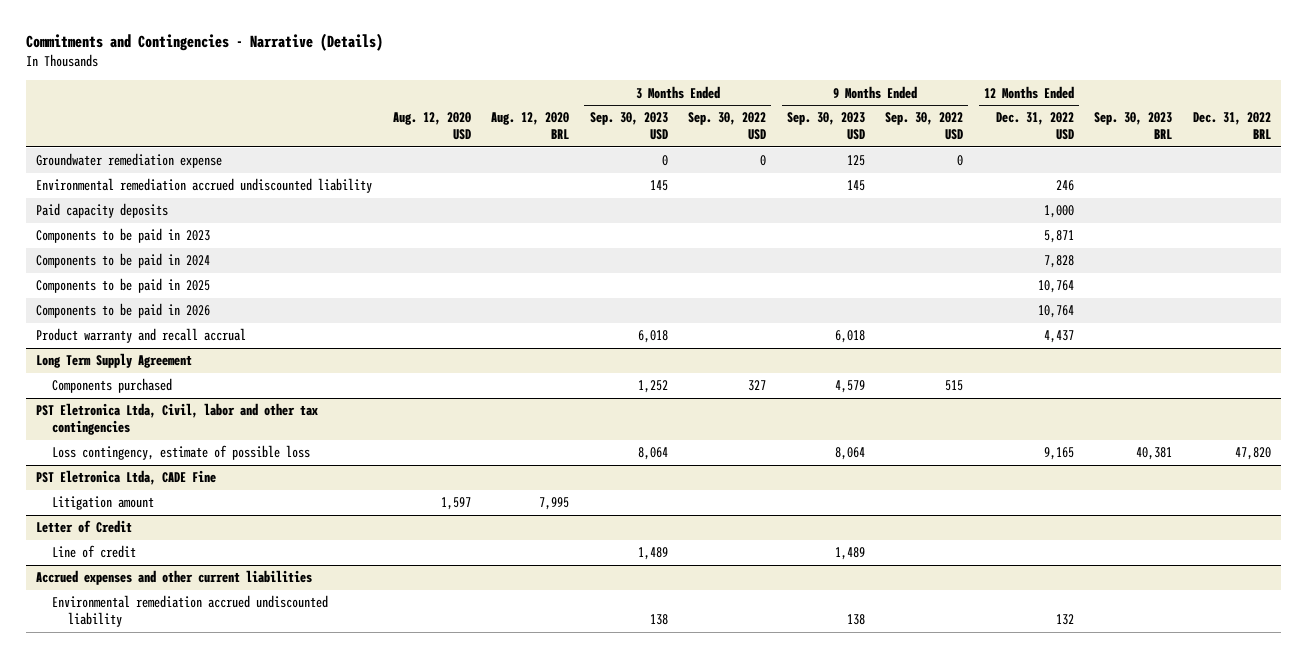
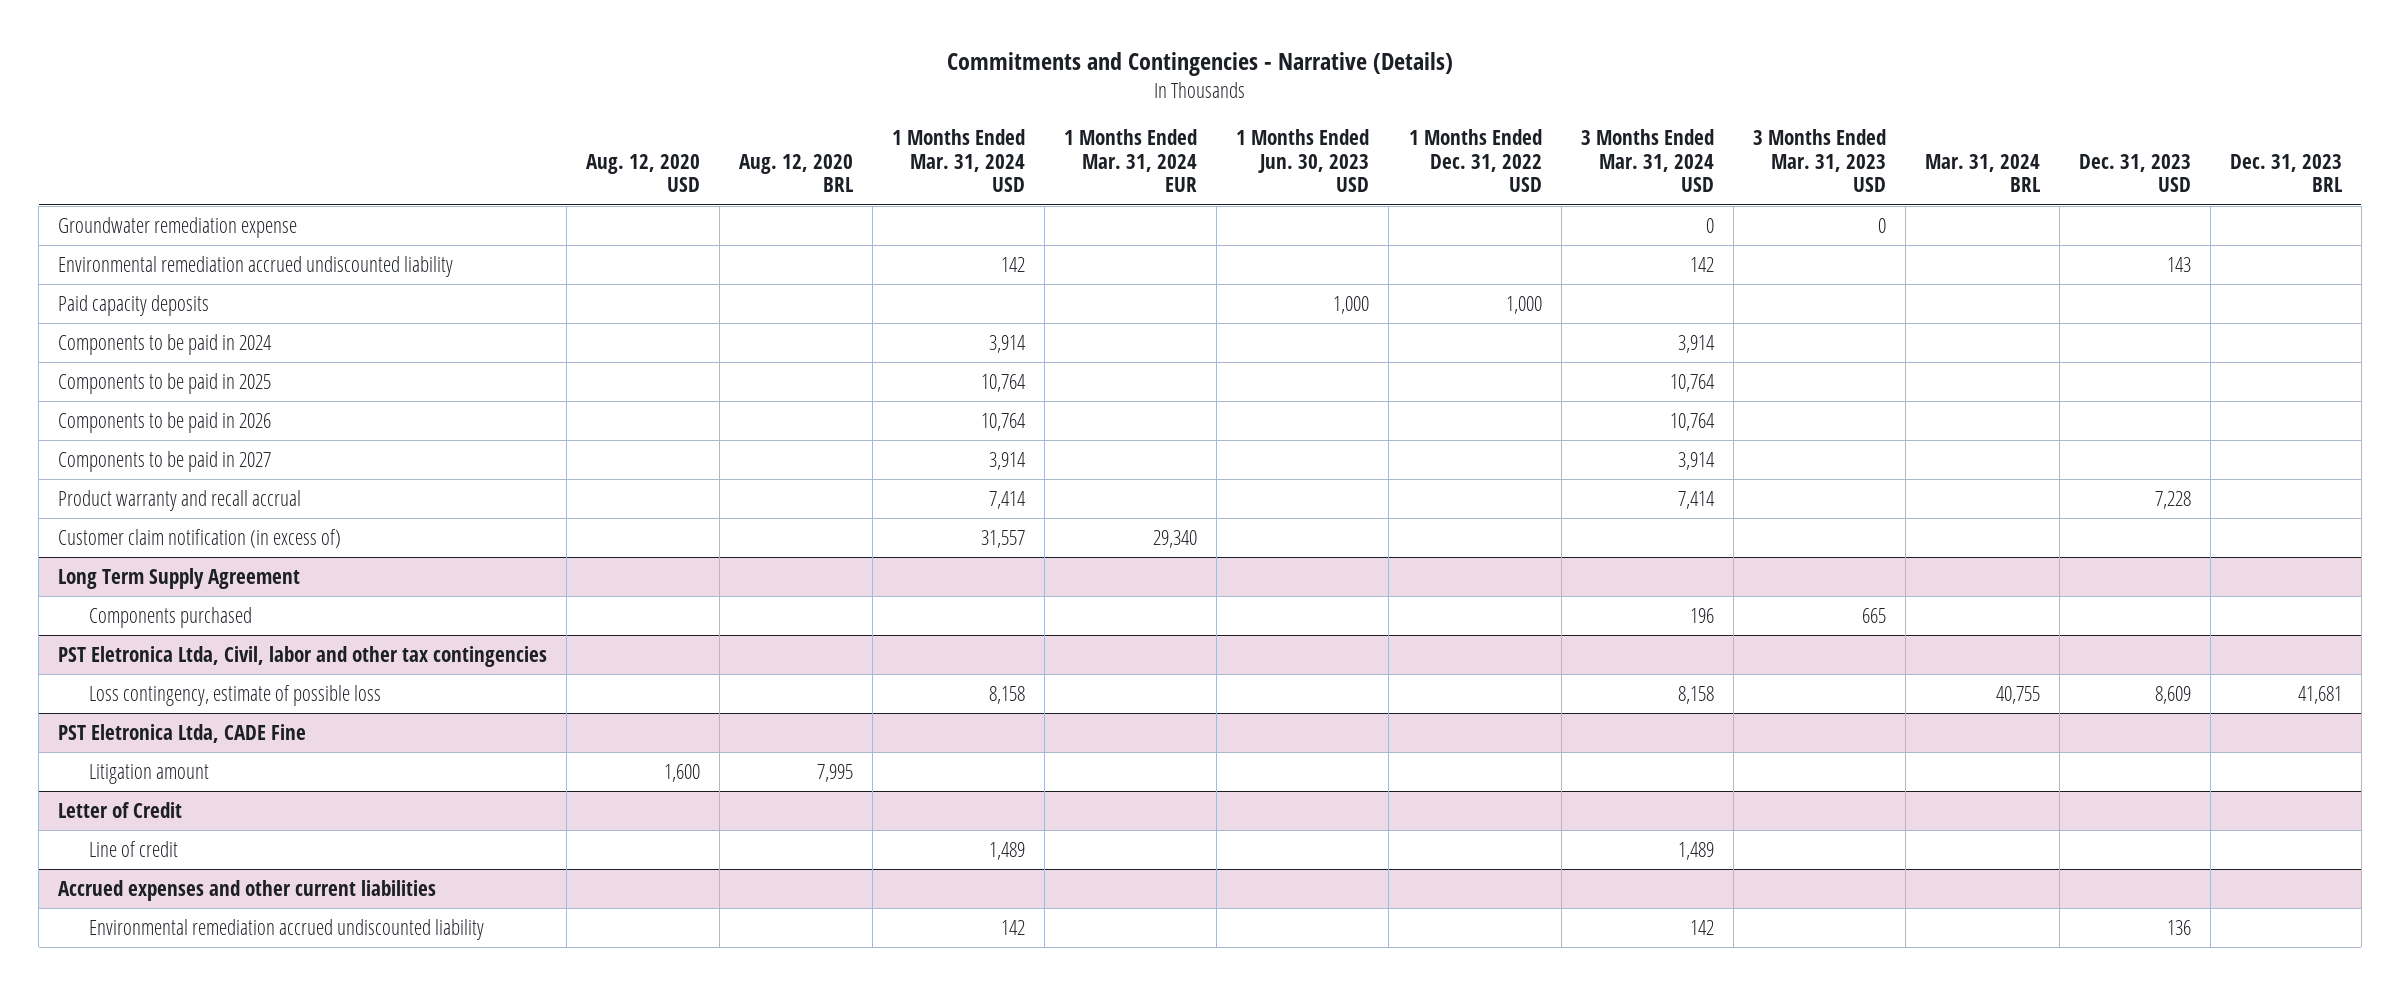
- | Aug. 12, 2020 USD | Aug. 12, 2020 BRL | 3 Months Ended Sep. 30, 2023 USD | 3 Months Ended Sep. 30, 2022 USD | 9 Months Ended Sep. 30, 2023 USD | 9 Months Ended Sep. 30, 2022 USD | 12 Months Ended Dec. 31, 2022 USD | Sep. 30, 2023 BRL | Dec. 31, 2022 BRL
+ | Aug. 12, 2020 USD | Aug. 12, 2020 BRL | 1 Months Ended Mar. 31, 2024 USD | 1 Months Ended Mar. 31, 2024 EUR | 1 Months Ended Jun. 30, 2023 USD | 1 Months Ended Dec. 31, 2022 USD | 3 Months Ended Mar. 31, 2024 USD | 3 Months Ended Mar. 31, 2023 USD | Mar. 31, 2024 BRL | Dec. 31, 2023 USD | Dec. 31, 2023 BRL
- Components to be paid in 2023 | | | | | | | 5,871 | |
+ Components to be paid in 2027 | | | 3,914 | | | | 3,914 | | | |
+ Customer claim notification (in excess of) | | | 31,557 | 29,340 | | | | | | |
@ PST Eletronica Ltda, CADE Fine
- Litigation amount | 1,597 | 7,995 | | | | | | |
+ Litigation amount | 1,600 | 7,995 | | | | | | | | |

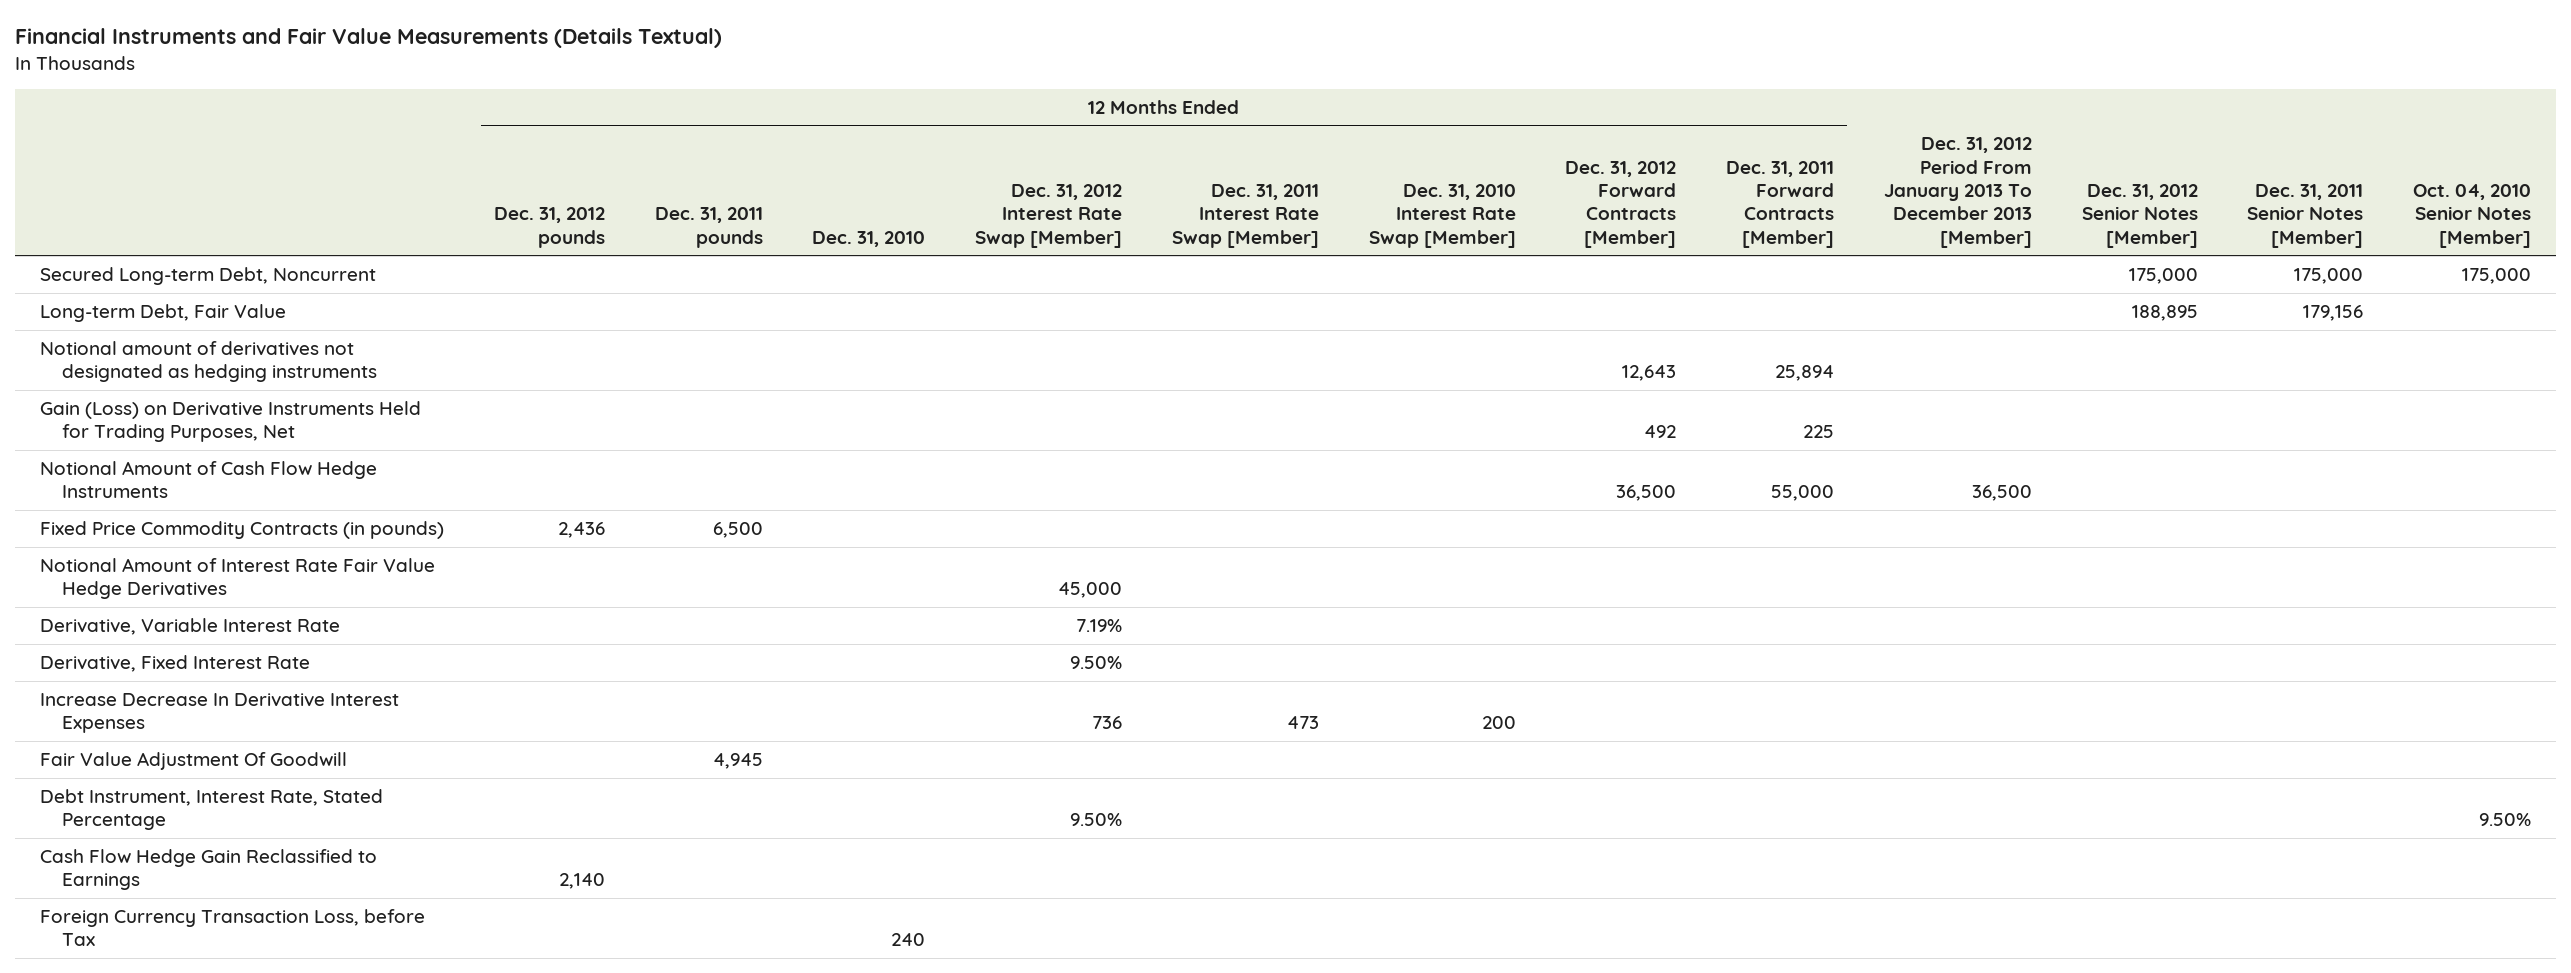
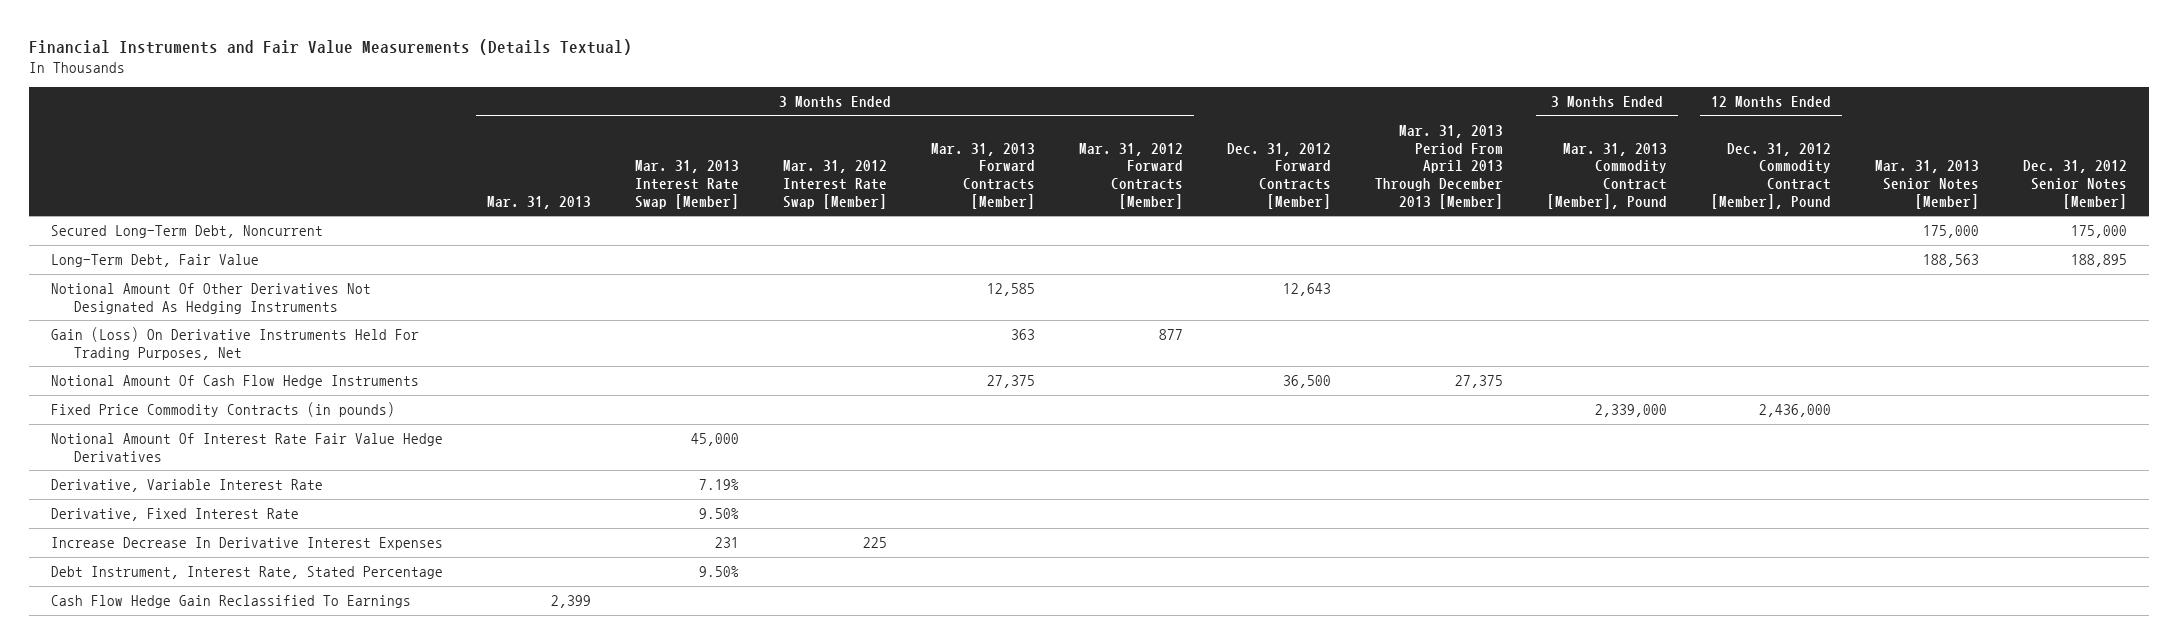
- | 12 Months Ended Dec. 31, 2012 pounds | 12 Months Ended Dec. 31, 2011 pounds | 12 Months Ended Dec. 31, 2010 | 12 Months Ended Dec. 31, 2012 Interest Rate Swap [Member] | 12 Months Ended Dec. 31, 2011 Interest Rate Swap [Member] | 12 Months Ended Dec. 31, 2010 Interest Rate Swap [Member] | 12 Months Ended Dec. 31, 2012 Forward Contracts [Member] | 12 Months Ended Dec. 31, 2011 Forward Contracts [Member] | Dec. 31, 2012 Period From January 2013 To December 2013 [Member] | Dec. 31, 2012 Senior Notes [Member] | Dec. 31, 2011 Senior Notes [Member] | Oct. 04, 2010 Senior Notes [Member]
+ | 3 Months Ended Mar. 31, 2013 | 3 Months Ended Mar. 31, 2013 Interest Rate Swap [Member] | 3 Months Ended Mar. 31, 2012 Interest Rate Swap [Member] | 3 Months Ended Mar. 31, 2013 Forward Contracts [Member] | 3 Months Ended Mar. 31, 2012 Forward Contracts [Member] | Dec. 31, 2012 Forward Contracts [Member] | Mar. 31, 2013 Period From April 2013 Through December 2013 [Member] | 3 Months Ended Mar. 31, 2013 Commodity Contract [Member], Pound | 12 Months Ended Dec. 31, 2012 Commodity Contract [Member], Pound | Mar. 31, 2013 Senior Notes [Member] | Dec. 31, 2012 Senior Notes [Member]
- Secured Long-term Debt, Noncurrent | | | | | | | | | | 175,000 | 175,000 | 175,000
- Long-term Debt, Fair Value | | | | | | | | | | 188,895 | 179,156 |
- Notional amount of derivatives not designated as hedging instruments | | | | | | | 12,643 | 25,894 | | | |
- Gain (Loss) on Derivative Instruments Held for Trading Purposes, Net | | | | | | | 492 | 225 | | | |
- Notional Amount of Cash Flow Hedge Instruments | | | | | | | 36,500 | 55,000 | 36,500 | | |
+ Secured Long-Term Debt, Noncurrent | | | | | | | | | | 175,000 | 175,000
+ Long-Term Debt, Fair Value | | | | | | | | | | 188,563 | 188,895
+ Notional Amount Of Other Derivatives Not Designated As Hedging Instruments | | | | 12,585 | | 12,643 | | | | |
+ Gain (Loss) On Derivative Instruments Held For Trading Purposes, Net | | | | 363 | 877 | | | | | |
+ Notional Amount Of Cash Flow Hedge Instruments | | | | 27,375 | | 36,500 | 27,375 | | | |
- Notional Amount of Interest Rate Fair Value Hedge Derivatives | | | | 45,000 | | | | | | | |
+ Notional Amount Of Interest Rate Fair Value Hedge Derivatives | | 45,000 | | | | | | | | |
- Fair Value Adjustment Of Goodwill | | 4,945 | | | | | | | | | |
- Cash Flow Hedge Gain Reclassified to Earnings | 2,140 | | | | | | | | | | |
- Foreign Currency Transaction Loss, before Tax | | | 240 | | | | | | | | |
+ Cash Flow Hedge Gain Reclassified To Earnings | 2,399 | | | | | | | | | |

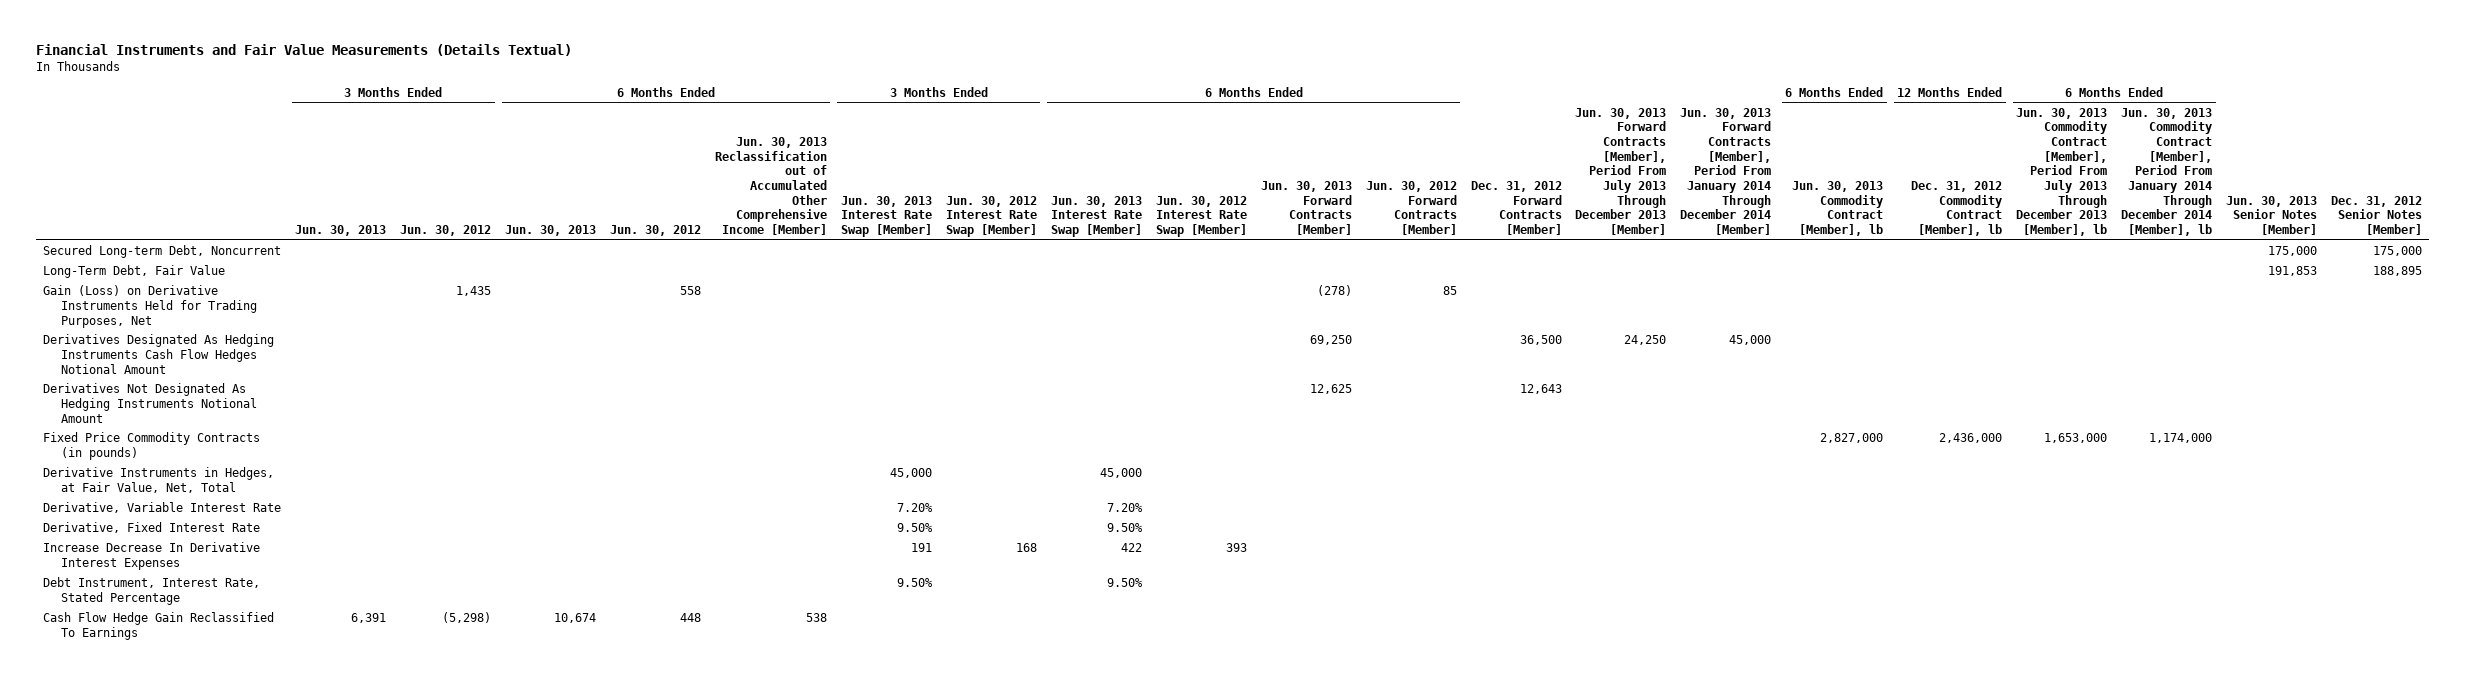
- | 3 Months Ended Mar. 31, 2013 | 3 Months Ended Mar. 31, 2013 Interest Rate Swap [Member] | 3 Months Ended Mar. 31, 2012 Interest Rate Swap [Member] | 3 Months Ended Mar. 31, 2013 Forward Contracts [Member] | 3 Months Ended Mar. 31, 2012 Forward Contracts [Member] | Dec. 31, 2012 Forward Contracts [Member] | Mar. 31, 2013 Period From April 2013 Through December 2013 [Member] | 3 Months Ended Mar. 31, 2013 Commodity Contract [Member], Pound | 12 Months Ended Dec. 31, 2012 Commodity Contract [Member], Pound | Mar. 31, 2013 Senior Notes [Member] | Dec. 31, 2012 Senior Notes [Member]
+ | 3 Months Ended Jun. 30, 2013 | 3 Months Ended Jun. 30, 2012 | 6 Months Ended Jun. 30, 2013 | 6 Months Ended Jun. 30, 2012 | 6 Months Ended Jun. 30, 2013 Reclassification out of Accumulated Other Comprehensive Income [Member] | 3 Months Ended Jun. 30, 2013 Interest Rate Swap [Member] | 3 Months Ended Jun. 30, 2012 Interest Rate Swap [Member] | 6 Months Ended Jun. 30, 2013 Interest Rate Swap [Member] | 6 Months Ended Jun. 30, 2012 Interest Rate Swap [Member] | 6 Months Ended Jun. 30, 2013 Forward Contracts [Member] | 6 Months Ended Jun. 30, 2012 Forward Contracts [Member] | Dec. 31, 2012 Forward Contracts [Member] | Jun. 30, 2013 Forward Contracts [Member], Period From July 2013 Through December 2013 [Member] | Jun. 30, 2013 Forward Contracts [Member], Period From January 2014 Through December 2014 [Member] | 6 Months Ended Jun. 30, 2013 Commodity Contract [Member], lb | 12 Months Ended Dec. 31, 2012 Commodity Contract [Member], lb | 6 Months Ended Jun. 30, 2013 Commodity Contract [Member], Period From July 2013 Through December 2013 [Member], lb | 6 Months Ended Jun. 30, 2013 Commodity Contract [Member], Period From January 2014 Through December 2014 [Member], lb | Jun. 30, 2013 Senior Notes [Member] | Dec. 31, 2012 Senior Notes [Member]
- Secured Long-Term Debt, Noncurrent | | | | | | | | | | 175,000 | 175,000
+ Secured Long-term Debt, Noncurrent | | | | | | | | | | | | | | | | | | | 175,000 | 175,000
- Notional Amount Of Other Derivatives Not Designated As Hedging Instruments | | | | 12,585 | | 12,643 | | | | |
- Gain (Loss) On Derivative Instruments Held For Trading Purposes, Net | | | | 363 | 877 | | | | | |
- Notional Amount Of Cash Flow Hedge Instruments | | | | 27,375 | | 36,500 | 27,375 | | | |
+ Gain (Loss) on Derivative Instruments Held for Trading Purposes, Net | | 1,435 | | 558 | | | | | | (278) | 85 | | | | | | | | |
+ Derivatives Designated As Hedging Instruments Cash Flow Hedges Notional Amount | | | | | | | | | | 69,250 | | 36,500 | 24,250 | 45,000 | | | | | |
+ Derivatives Not Designated As Hedging Instruments Notional Amount | | | | | | | | | | 12,625 | | 12,643 | | | | | | | |
- Notional Amount Of Interest Rate Fair Value Hedge Derivatives | | 45,000 | | | | | | | | |
+ Derivative Instruments in Hedges, at Fair Value, Net, Total | | | | | | 45,000 | | 45,000 | | | | | | | | | | | |

